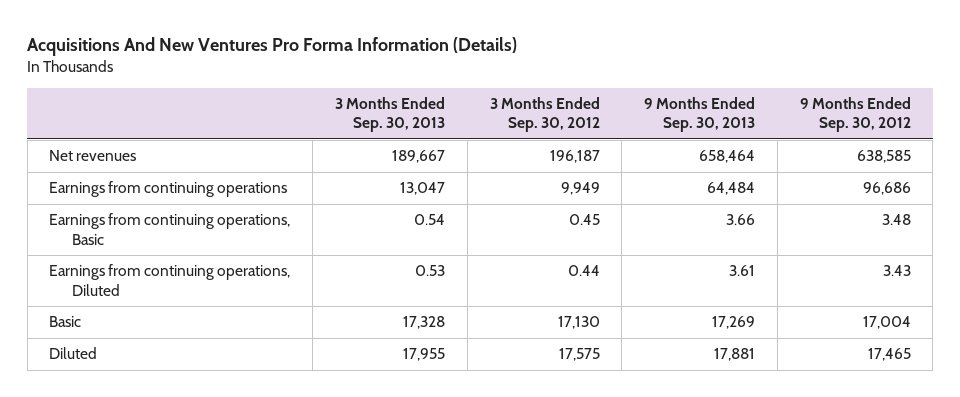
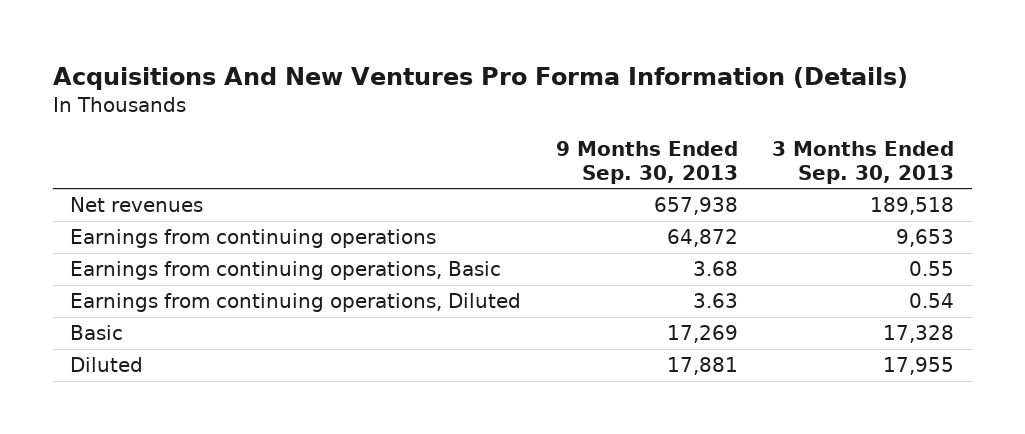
- | 3 Months Ended Sep. 30, 2013 | 3 Months Ended Sep. 30, 2012 | 9 Months Ended Sep. 30, 2013 | 9 Months Ended Sep. 30, 2012
+ | 9 Months Ended Sep. 30, 2013 | 3 Months Ended Sep. 30, 2013
- Net revenues | 189,667 | 196,187 | 658,464 | 638,585
- Earnings from continuing operations | 13,047 | 9,949 | 64,484 | 96,686
- Earnings from continuing operations, Basic | 0.54 | 0.45 | 3.66 | 3.48
- Earnings from continuing operations, Diluted | 0.53 | 0.44 | 3.61 | 3.43
+ Net revenues | 657,938 | 189,518
+ Earnings from continuing operations | 64,872 | 9,653
+ Earnings from continuing operations, Basic | 3.68 | 0.55
+ Earnings from continuing operations, Diluted | 3.63 | 0.54

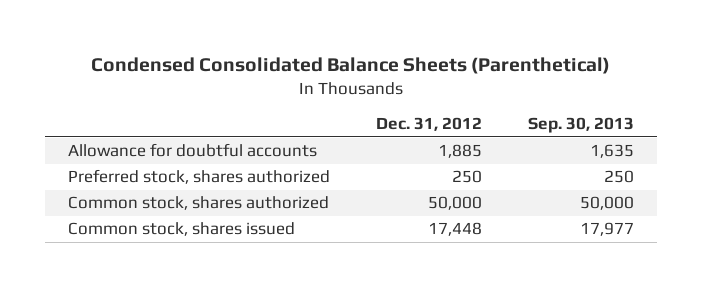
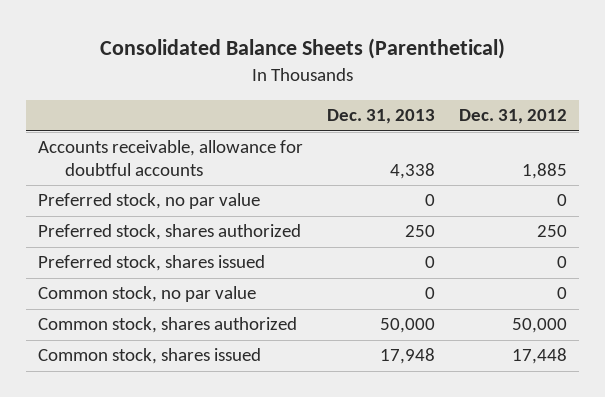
- Condensed Consolidated Balance Sheets (Parenthetical)
+ Consolidated Balance Sheets (Parenthetical)
- | Dec. 31, 2012 | Sep. 30, 2013
+ | Dec. 31, 2013 | Dec. 31, 2012
- Allowance for doubtful accounts | 1,885 | 1,635
+ Accounts receivable, allowance for doubtful accounts | 4,338 | 1,885
+ Preferred stock, no par value | 0 | 0
+ Preferred stock, shares issued | 0 | 0
+ Common stock, no par value | 0 | 0

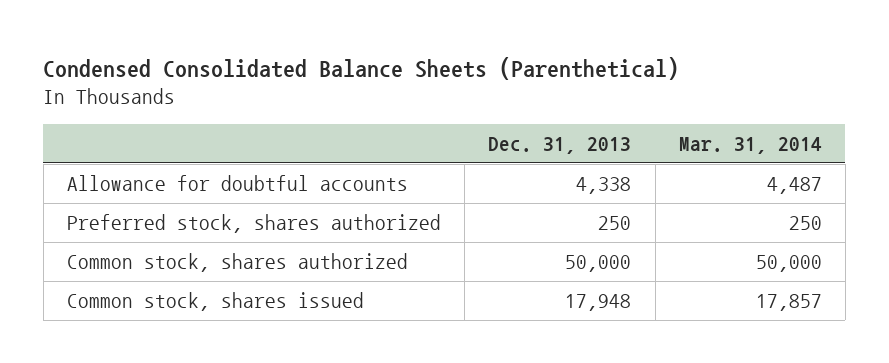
- Consolidated Balance Sheets (Parenthetical)
+ Condensed Consolidated Balance Sheets (Parenthetical)
- | Dec. 31, 2013 | Dec. 31, 2012
+ | Dec. 31, 2013 | Mar. 31, 2014
- Accounts receivable, allowance for doubtful accounts | 4,338 | 1,885
- Preferred stock, no par value | 0 | 0
+ Allowance for doubtful accounts | 4,338 | 4,487
- Preferred stock, shares issued | 0 | 0
- Common stock, no par value | 0 | 0

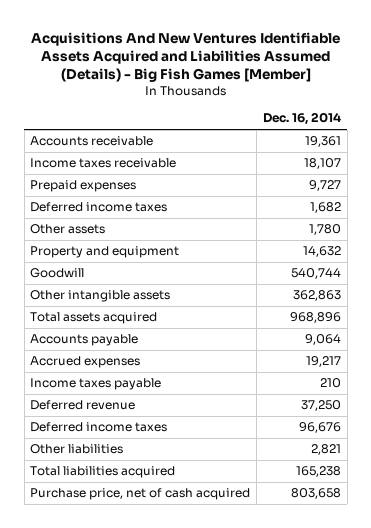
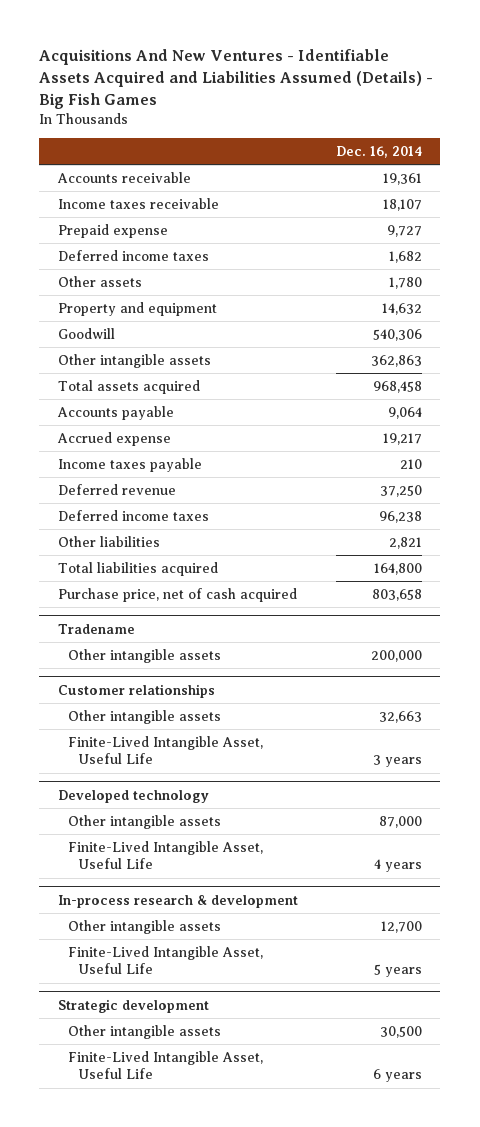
- Acquisitions And New Ventures Identifiable Assets Acquired and Liabilities Assumed (Details) - Big Fish Games [Member]
+ Acquisitions And New Ventures - Identifiable Assets Acquired and Liabilities Assumed (Details) - Big Fish Games
- Prepaid expenses | 9,727
+ Prepaid expense | 9,727
- Goodwill | 540,744
+ Goodwill | 540,306
- Total assets acquired | 968,896
+ Total assets acquired | 968,458
- Accrued expenses | 19,217
+ Accrued expense | 19,217
- Deferred income taxes | 96,676
+ Deferred income taxes | 96,238
- Total liabilities acquired | 165,238
+ Total liabilities acquired | 164,800
+ Tradename
+ Other intangible assets | 200,000
+ Customer relationships
+ Other intangible assets | 32,663
+ Finite-Lived Intangible Asset, Useful Life | 3 years
+ Developed technology
+ Other intangible assets | 87,000
+ Finite-Lived Intangible Asset, Useful Life | 4 years
+ In-process research & development
+ Other intangible assets | 12,700
+ Finite-Lived Intangible Asset, Useful Life | 5 years
+ Strategic development
+ Other intangible assets | 30,500
+ Finite-Lived Intangible Asset, Useful Life | 6 years

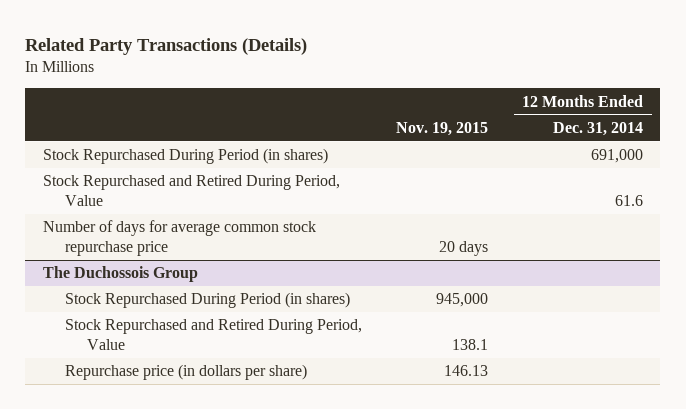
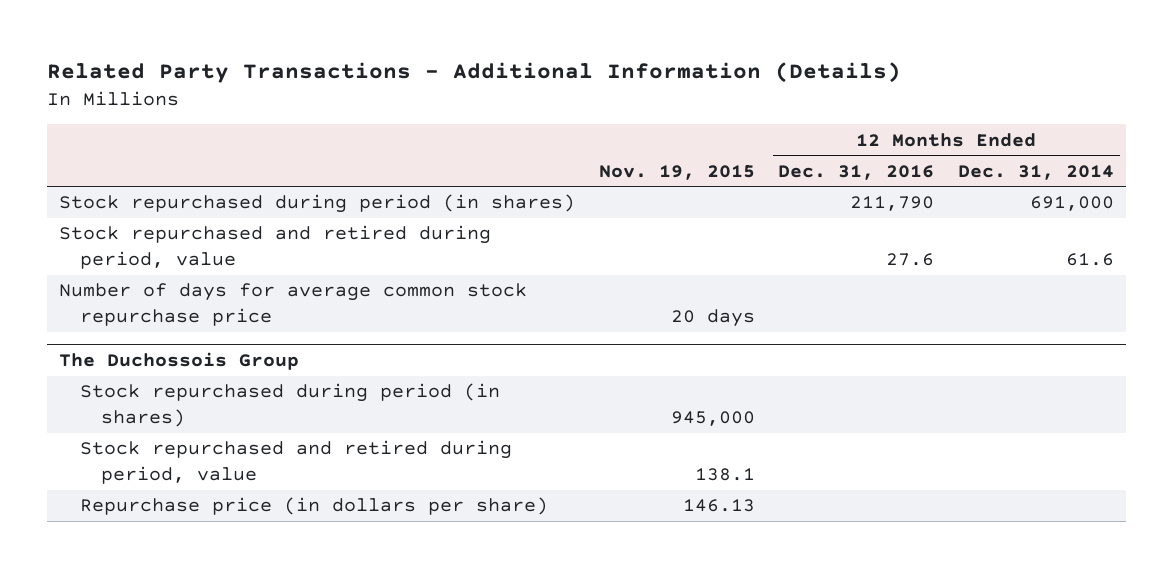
- Related Party Transactions (Details)
+ Related Party Transactions - Additional Information (Details)
- | Nov. 19, 2015 | 12 Months Ended Dec. 31, 2014
+ | Nov. 19, 2015 | 12 Months Ended Dec. 31, 2016 | 12 Months Ended Dec. 31, 2014
- Stock Repurchased During Period (in shares) | | 691,000
- Stock Repurchased and Retired During Period, Value | | 61.6
+ Stock repurchased during period (in shares) | | 211,790 | 691,000
+ Stock repurchased and retired during period, value | | 27.6 | 61.6
@ The Duchossois Group
- Stock Repurchased During Period (in shares) | 945,000 |
- Stock Repurchased and Retired During Period, Value | 138.1 |
+ Stock repurchased during period (in shares) | 945,000 | |
+ Stock repurchased and retired during period, value | 138.1 | |

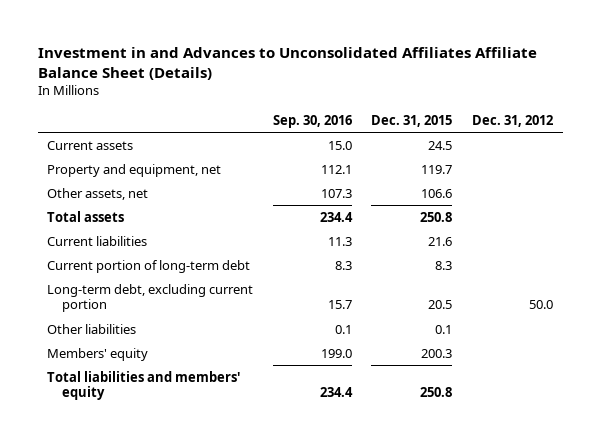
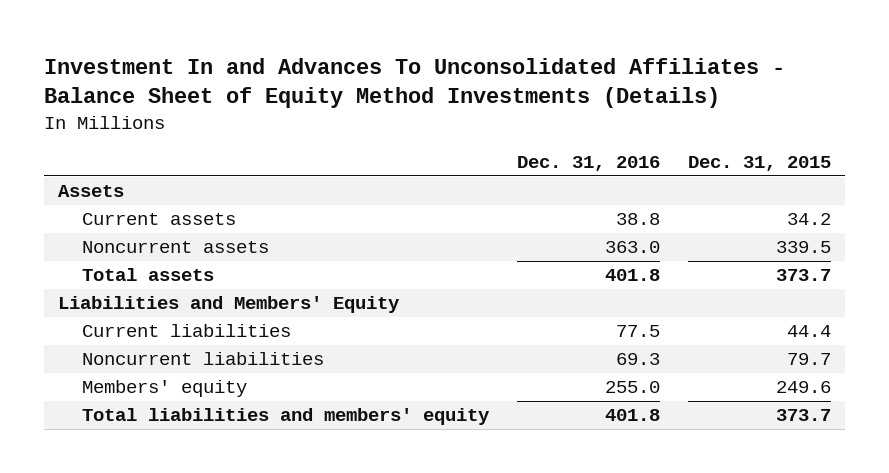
- Investment in and Advances to Unconsolidated Affiliates Affiliate Balance Sheet (Details)
+ Investment In and Advances To Unconsolidated Affiliates - Balance Sheet of Equity Method Investments (Details)
- | Sep. 30, 2016 | Dec. 31, 2015 | Dec. 31, 2012
+ | Dec. 31, 2016 | Dec. 31, 2015
- Current assets | 15.0 | 24.5 |
- Property and equipment, net | 112.1 | 119.7 |
- Other assets, net | 107.3 | 106.6 |
- Total assets | 234.4 | 250.8 |
- Current liabilities | 11.3 | 21.6 |
- Current portion of long-term debt | 8.3 | 8.3 |
- Long-term debt, excluding current portion | 15.7 | 20.5 | 50.0
- Other liabilities | 0.1 | 0.1 |
- Members' equity | 199.0 | 200.3 |
- Total liabilities and members' equity | 234.4 | 250.8 |
+ Assets
+ Current assets | 38.8 | 34.2
+ Noncurrent assets | 363.0 | 339.5
+ Total assets | 401.8 | 373.7
+ Liabilities and Members' Equity
+ Current liabilities | 77.5 | 44.4
+ Noncurrent liabilities | 69.3 | 79.7
+ Members' equity | 255.0 | 249.6
+ Total liabilities and members' equity | 401.8 | 373.7

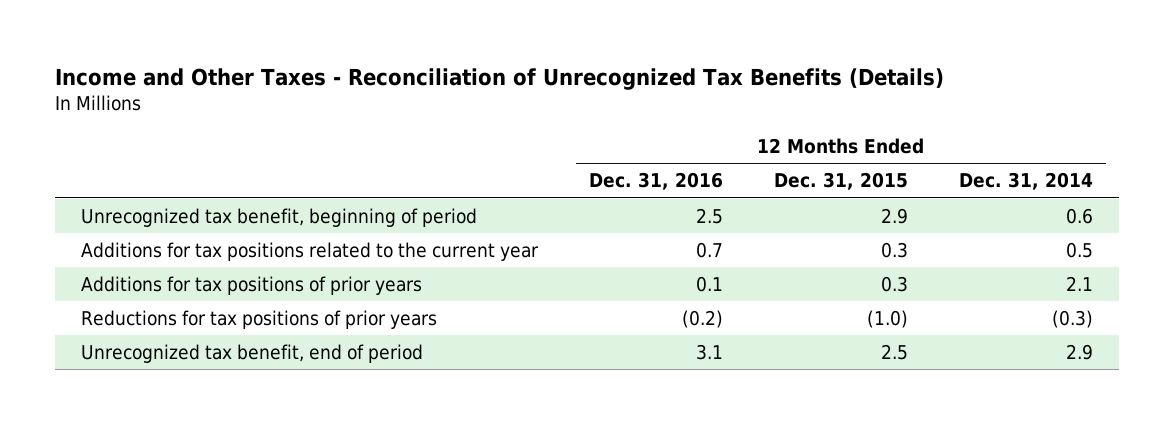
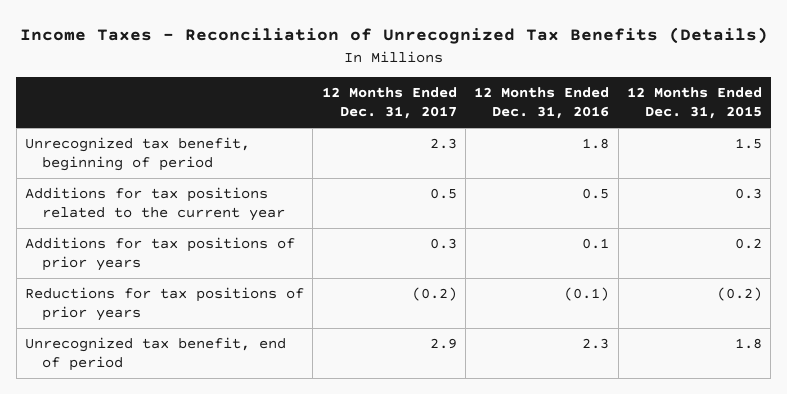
- Income and Other Taxes - Reconciliation of Unrecognized Tax Benefits (Details)
+ Income Taxes - Reconciliation of Unrecognized Tax Benefits (Details)
- | 12 Months Ended Dec. 31, 2016 | 12 Months Ended Dec. 31, 2015 | 12 Months Ended Dec. 31, 2014
+ | 12 Months Ended Dec. 31, 2017 | 12 Months Ended Dec. 31, 2016 | 12 Months Ended Dec. 31, 2015
- Unrecognized tax benefit, beginning of period | 2.5 | 2.9 | 0.6
- Additions for tax positions related to the current year | 0.7 | 0.3 | 0.5
- Additions for tax positions of prior years | 0.1 | 0.3 | 2.1
- Reductions for tax positions of prior years | (0.2) | (1.0) | (0.3)
- Unrecognized tax benefit, end of period | 3.1 | 2.5 | 2.9
+ Unrecognized tax benefit, beginning of period | 2.3 | 1.8 | 1.5
+ Additions for tax positions related to the current year | 0.5 | 0.5 | 0.3
+ Additions for tax positions of prior years | 0.3 | 0.1 | 0.2
+ Reductions for tax positions of prior years | (0.2) | (0.1) | (0.2)
+ Unrecognized tax benefit, end of period | 2.9 | 2.3 | 1.8

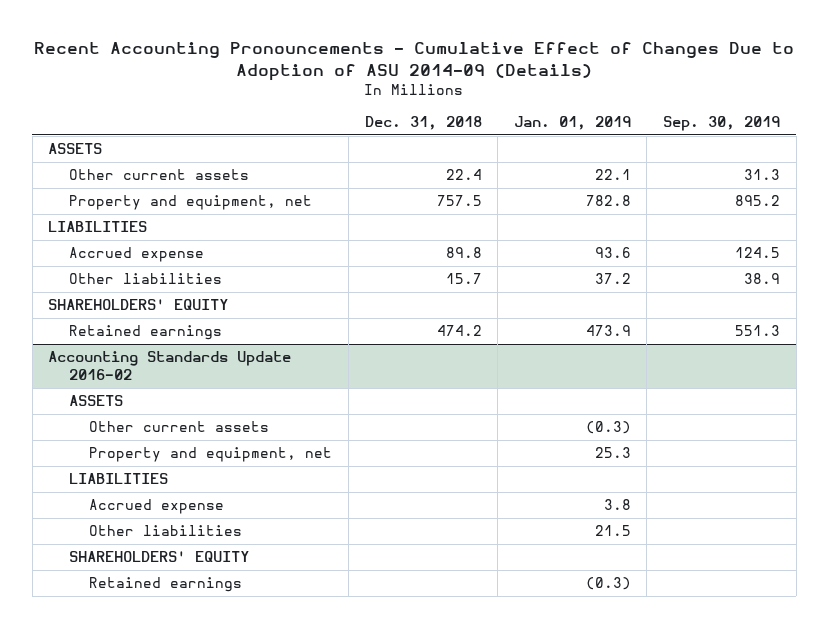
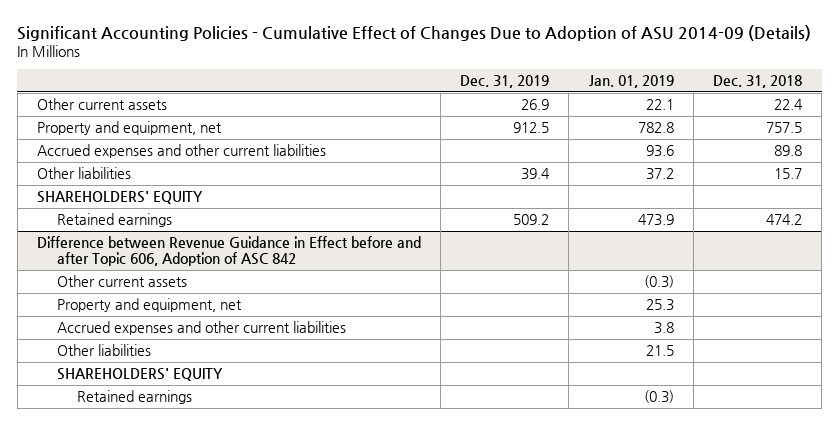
- Recent Accounting Pronouncements - Cumulative Effect of Changes Due to Adoption of ASU 2014-09 (Details)
+ Significant Accounting Policies - Cumulative Effect of Changes Due to Adoption of ASU 2014-09 (Details)
- | Dec. 31, 2018 | Jan. 01, 2019 | Sep. 30, 2019
+ | Dec. 31, 2019 | Jan. 01, 2019 | Dec. 31, 2018
- ASSETS
- LIABILITIES
- Accrued expense | 89.8 | 93.6 | 124.5
+ Accrued expenses and other current liabilities | | 93.6 | 89.8
- Accounting Standards Update 2016-02
- ASSETS
+ Difference between Revenue Guidance in Effect before and after Topic 606, Adoption of ASC 842
- LIABILITIES
- Accrued expense | | 3.8 |
+ Accrued expenses and other current liabilities | | 3.8 |

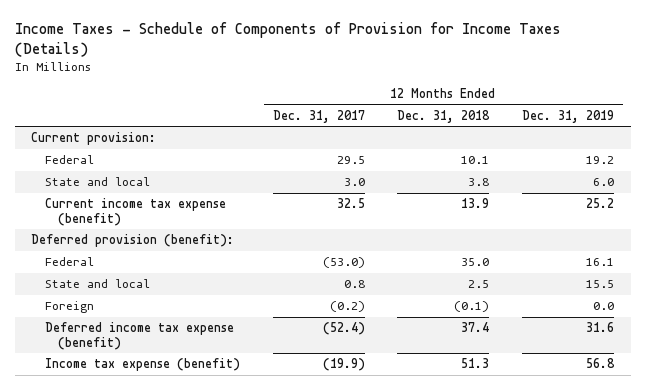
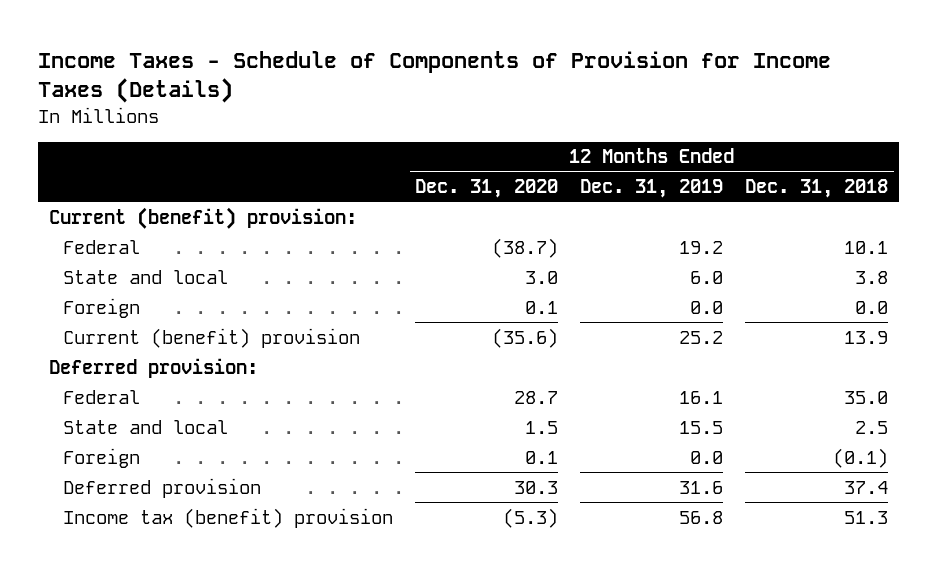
- | 12 Months Ended Dec. 31, 2017 | 12 Months Ended Dec. 31, 2018 | 12 Months Ended Dec. 31, 2019
+ | 12 Months Ended Dec. 31, 2020 | 12 Months Ended Dec. 31, 2019 | 12 Months Ended Dec. 31, 2018
- Current provision:
+ Current (benefit) provision:
- Current income tax expense (benefit) | 32.5 | 13.9 | 25.2
- Deferred provision (benefit):
+ Foreign | 0.1 | 0.0 | 0.0
+ Current (benefit) provision | (35.6) | 25.2 | 13.9
+ Deferred provision:
- Deferred income tax expense (benefit) | (52.4) | 37.4 | 31.6
- Income tax expense (benefit) | (19.9) | 51.3 | 56.8
+ Deferred provision | 30.3 | 31.6 | 37.4
+ Income tax (benefit) provision | (5.3) | 56.8 | 51.3

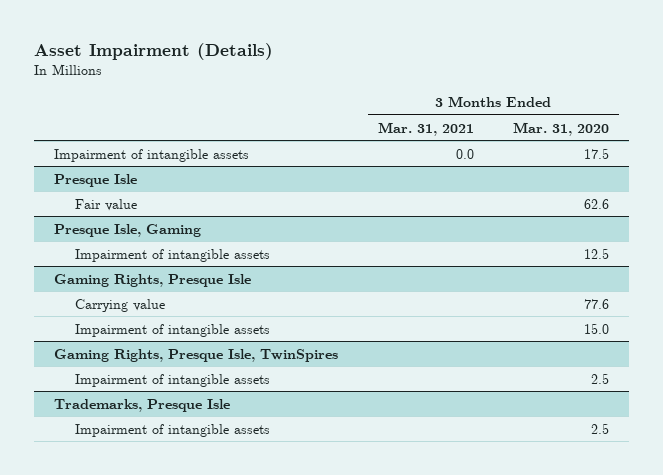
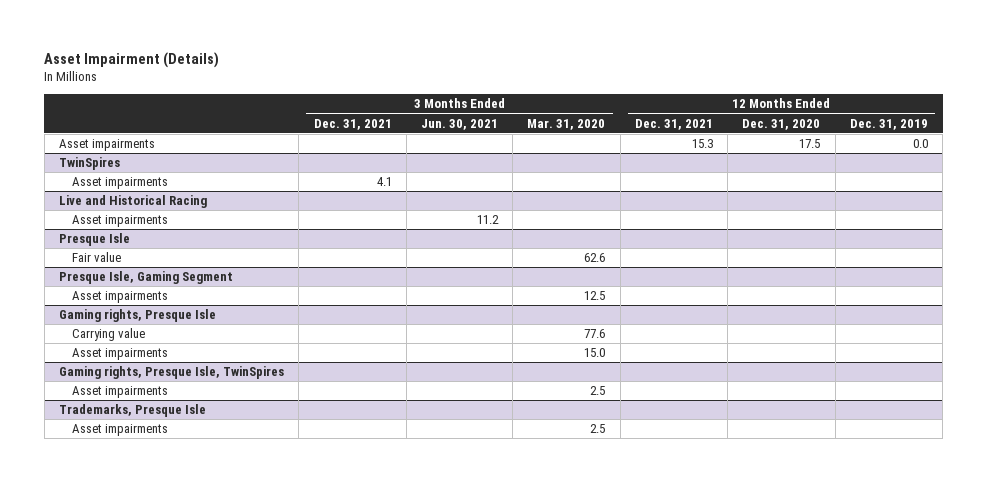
- | 3 Months Ended Mar. 31, 2021 | 3 Months Ended Mar. 31, 2020
+ | 3 Months Ended Dec. 31, 2021 | 3 Months Ended Jun. 30, 2021 | 3 Months Ended Mar. 31, 2020 | 12 Months Ended Dec. 31, 2021 | 12 Months Ended Dec. 31, 2020 | 12 Months Ended Dec. 31, 2019
- Impairment of intangible assets | 0.0 | 17.5
+ Asset impairments | | | | 15.3 | 17.5 | 0.0
+ TwinSpires
+ Asset impairments | 4.1 | | | | |
+ Live and Historical Racing
+ Asset impairments | | 11.2 | | | |
- Presque Isle, Gaming
- Impairment of intangible assets | | 12.5
- Gaming Rights, Presque Isle
+ Presque Isle, Gaming Segment
+ Asset impairments | | | 12.5 | | |
+ Gaming rights, Presque Isle
- Impairment of intangible assets | | 15.0
- Gaming Rights, Presque Isle, TwinSpires
- Impairment of intangible assets | | 2.5
+ Asset impairments | | | 15.0 | | |
+ Gaming rights, Presque Isle, TwinSpires
+ Asset impairments | | | 2.5 | | |
@ Trademarks, Presque Isle
- Impairment of intangible assets | | 2.5
+ Asset impairments | | | 2.5 | | |

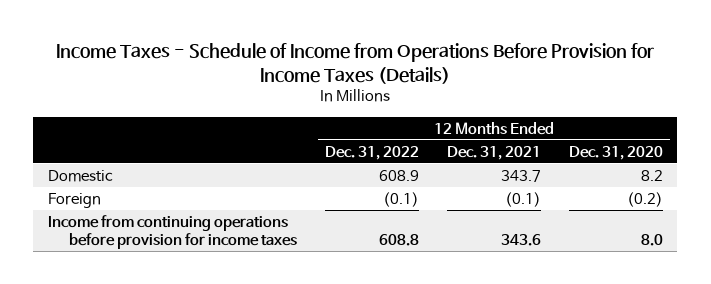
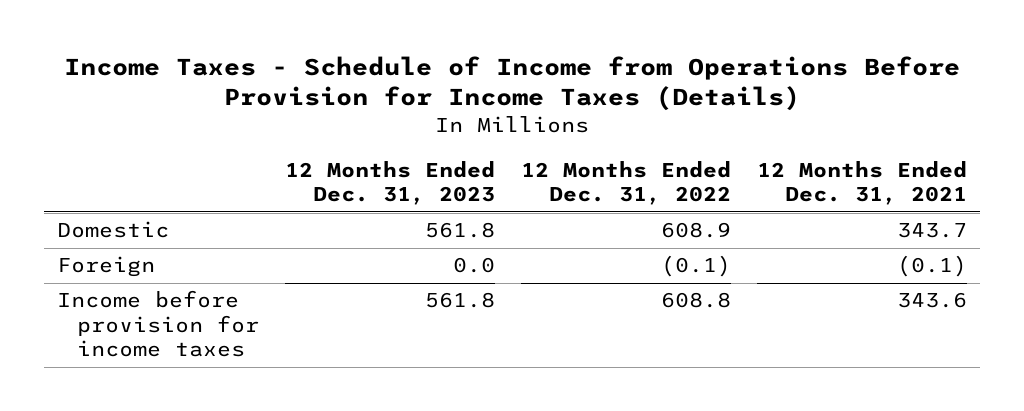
- | 12 Months Ended Dec. 31, 2022 | 12 Months Ended Dec. 31, 2021 | 12 Months Ended Dec. 31, 2020
+ | 12 Months Ended Dec. 31, 2023 | 12 Months Ended Dec. 31, 2022 | 12 Months Ended Dec. 31, 2021
- Income from continuing operations before provision for income taxes | 608.8 | 343.6 | 8.0
+ Income before provision for income taxes | 561.8 | 608.8 | 343.6

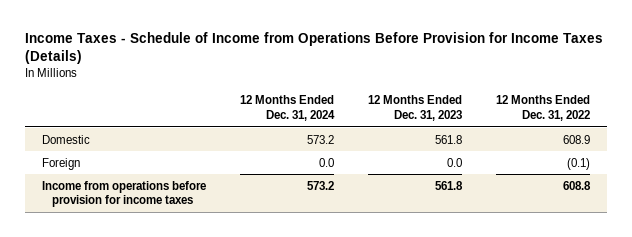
- | 12 Months Ended Dec. 31, 2023 | 12 Months Ended Dec. 31, 2022 | 12 Months Ended Dec. 31, 2021
+ | 12 Months Ended Dec. 31, 2024 | 12 Months Ended Dec. 31, 2023 | 12 Months Ended Dec. 31, 2022
- Income before provision for income taxes | 561.8 | 608.8 | 343.6
+ Income from operations before provision for income taxes | 573.2 | 561.8 | 608.8

